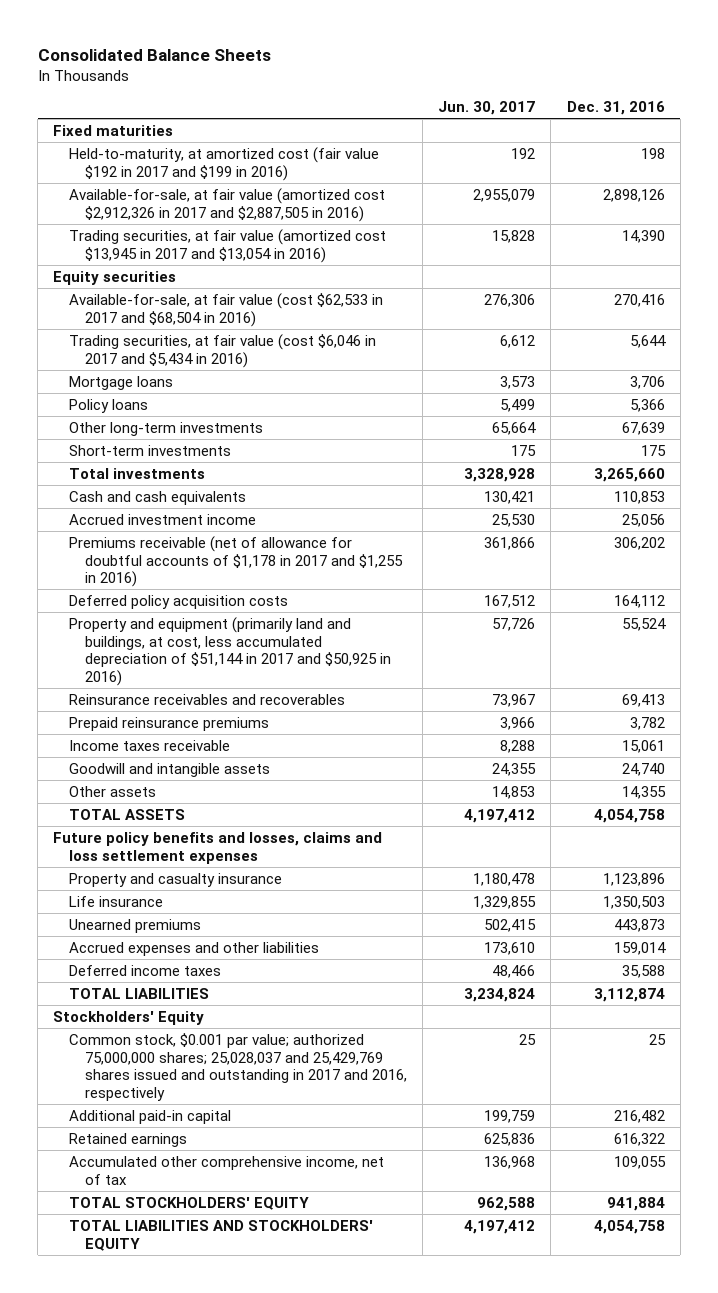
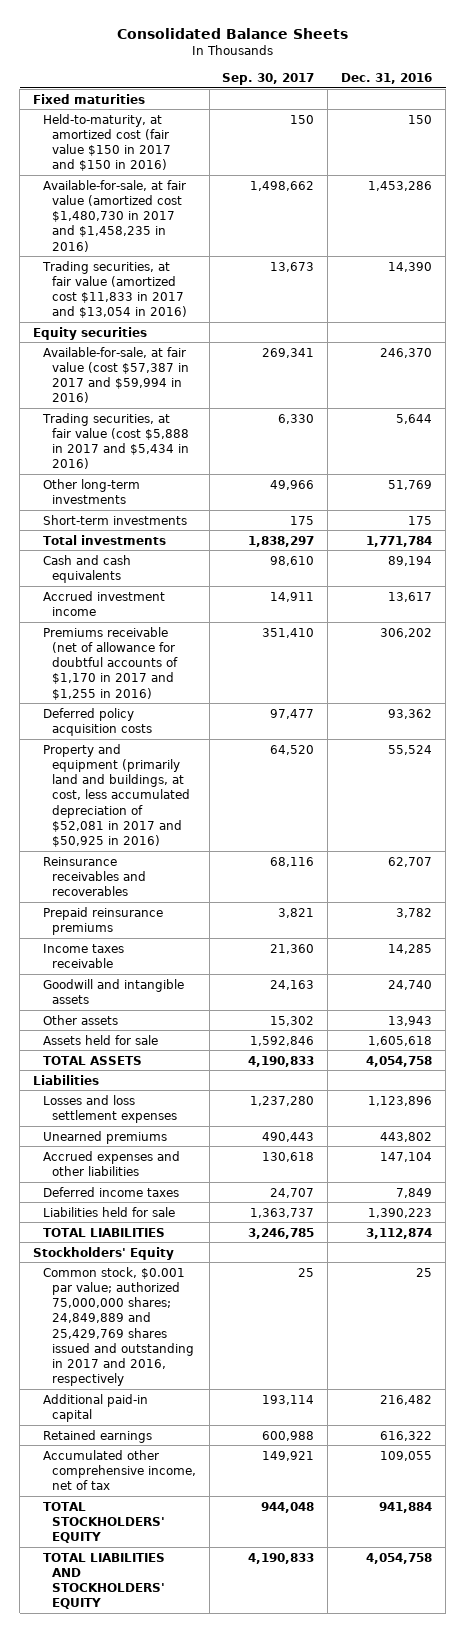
- | Jun. 30, 2017 | Dec. 31, 2016
+ | Sep. 30, 2017 | Dec. 31, 2016
- Held-to-maturity, at amortized cost (fair value $192 in 2017 and $199 in 2016) | 192 | 198
- Available-for-sale, at fair value (amortized cost $2,912,326 in 2017 and $2,887,505 in 2016) | 2,955,079 | 2,898,126
- Trading securities, at fair value (amortized cost $13,945 in 2017 and $13,054 in 2016) | 15,828 | 14,390
+ Held-to-maturity, at amortized cost (fair value $150 in 2017 and $150 in 2016) | 150 | 150
+ Available-for-sale, at fair value (amortized cost $1,480,730 in 2017 and $1,458,235 in 2016) | 1,498,662 | 1,453,286
+ Trading securities, at fair value (amortized cost $11,833 in 2017 and $13,054 in 2016) | 13,673 | 14,390
- Available-for-sale, at fair value (cost $62,533 in 2017 and $68,504 in 2016) | 276,306 | 270,416
- Trading securities, at fair value (cost $6,046 in 2017 and $5,434 in 2016) | 6,612 | 5,644
- Mortgage loans | 3,573 | 3,706
- Policy loans | 5,499 | 5,366
- Other long-term investments | 65,664 | 67,639
+ Available-for-sale, at fair value (cost $57,387 in 2017 and $59,994 in 2016) | 269,341 | 246,370
+ Trading securities, at fair value (cost $5,888 in 2017 and $5,434 in 2016) | 6,330 | 5,644
+ Other long-term investments | 49,966 | 51,769
- Total investments | 3,328,928 | 3,265,660
- Cash and cash equivalents | 130,421 | 110,853
- Accrued investment income | 25,530 | 25,056
- Premiums receivable (net of allowance for doubtful accounts of $1,178 in 2017 and $1,255 in 2016) | 361,866 | 306,202
- Deferred policy acquisition costs | 167,512 | 164,112
- Property and equipment (primarily land and buildings, at cost, less accumulated depreciation of $51,144 in 2017 and $50,925 in 2016) | 57,726 | 55,524
- Reinsurance receivables and recoverables | 73,967 | 69,413
+ Total investments | 1,838,297 | 1,771,784
+ Cash and cash equivalents | 98,610 | 89,194
+ Accrued investment income | 14,911 | 13,617
+ Premiums receivable (net of allowance for doubtful accounts of $1,170 in 2017 and $1,255 in 2016) | 351,410 | 306,202
+ Deferred policy acquisition costs | 97,477 | 93,362
+ Property and equipment (primarily land and buildings, at cost, less accumulated depreciation of $52,081 in 2017 and $50,925 in 2016) | 64,520 | 55,524
+ Reinsurance receivables and recoverables | 68,116 | 62,707
- Income taxes receivable | 8,288 | 15,061
+ Income taxes receivable | 21,360 | 14,285
- Other assets | 14,853 | 14,355
+ Other assets | 15,302 | 13,943
+ Assets held for sale | 1,592,846 | 1,605,618
- Future policy benefits and losses, claims and loss settlement expenses
- Property and casualty insurance | 1,180,478 | 1,123,896
- Life insurance | 1,329,855 | 1,350,503
- Unearned premiums | 502,415 | 443,873
- Accrued expenses and other liabilities | 173,610 | 159,014
- Deferred income taxes | 48,466 | 35,588
+ Liabilities
+ Losses and loss settlement expenses | 1,237,280 | 1,123,896
+ Unearned premiums | 490,443 | 443,802
+ Accrued expenses and other liabilities | 130,618 | 147,104
+ Deferred income taxes | 24,707 | 7,849
+ Liabilities held for sale | 1,363,737 | 1,390,223
- Common stock, $0.001 par value; authorized 75,000,000 shares; 25,028,037 and 25,429,769 shares issued and outstanding in 2017 and 2016, respectively | 25 | 25
+ Common stock, $0.001 par value; authorized 75,000,000 shares; 24,849,889 and 25,429,769 shares issued and outstanding in 2017 and 2016, respectively | 25 | 25

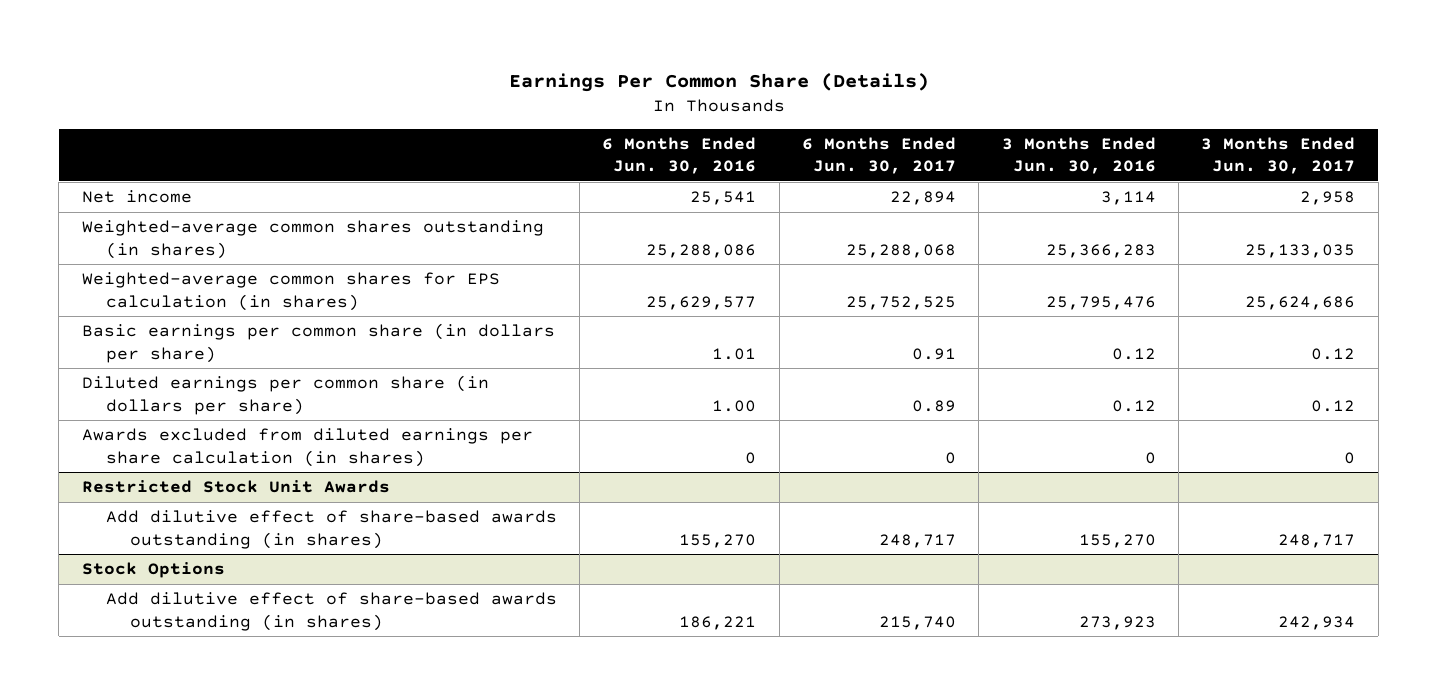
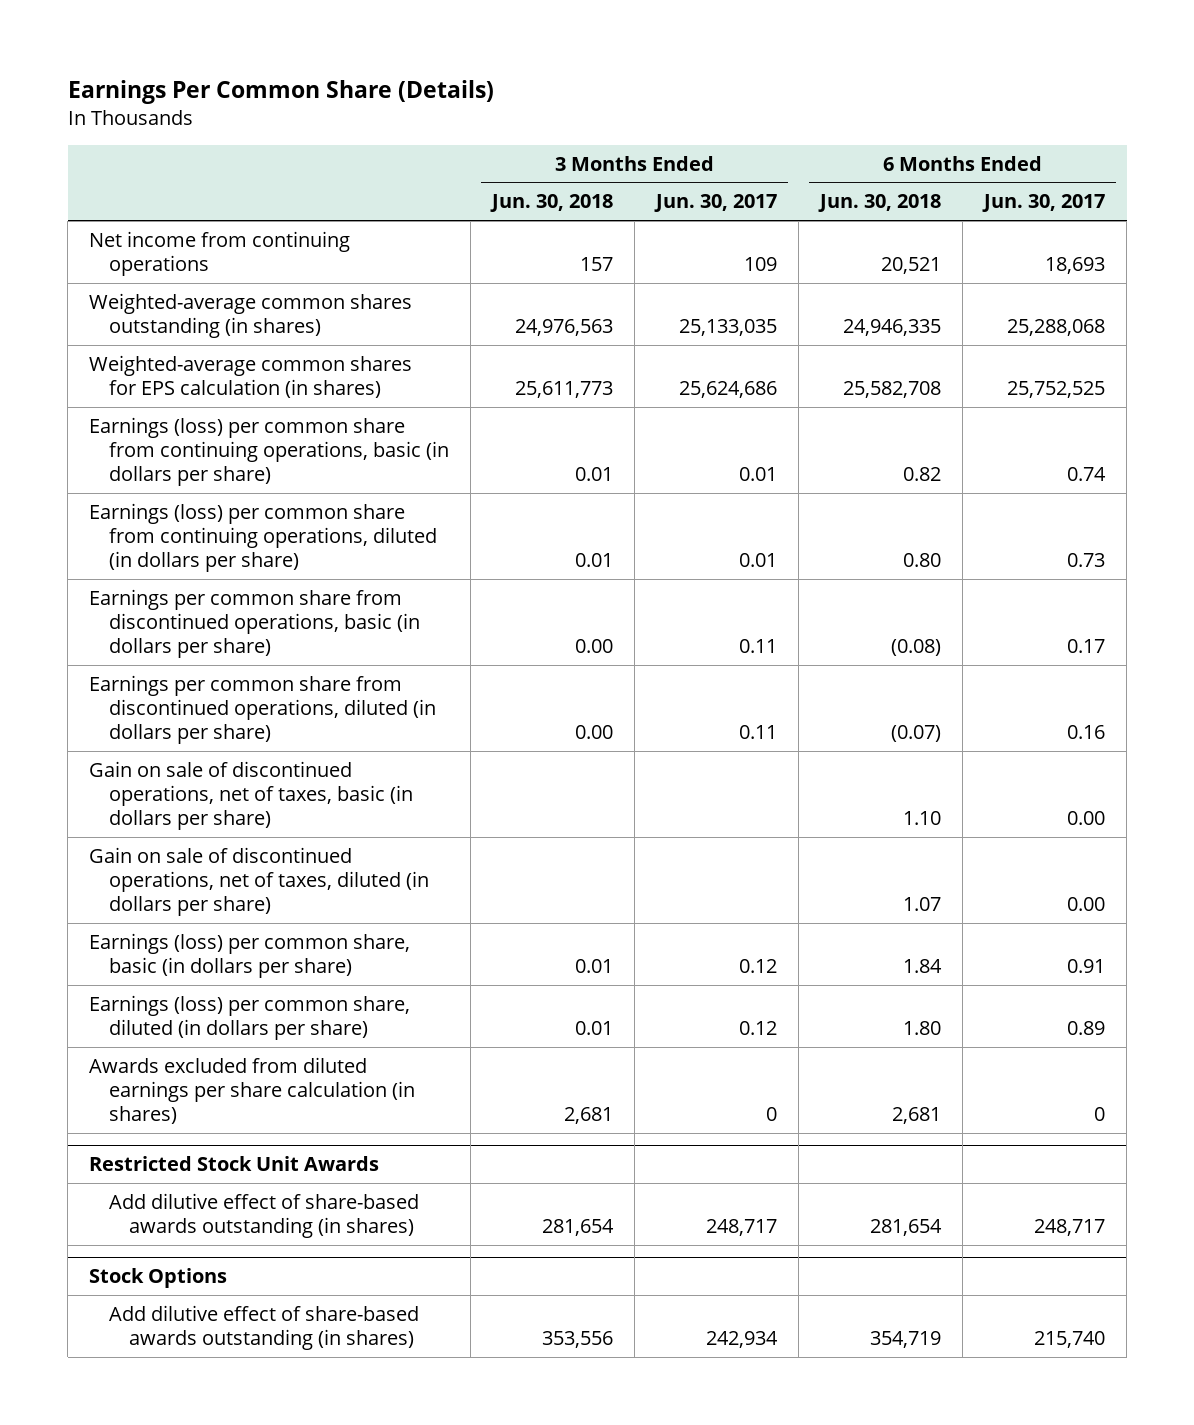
- | 6 Months Ended Jun. 30, 2016 | 6 Months Ended Jun. 30, 2017 | 3 Months Ended Jun. 30, 2016 | 3 Months Ended Jun. 30, 2017
+ | 3 Months Ended Jun. 30, 2018 | 3 Months Ended Jun. 30, 2017 | 6 Months Ended Jun. 30, 2018 | 6 Months Ended Jun. 30, 2017
- Net income | 25,541 | 22,894 | 3,114 | 2,958
+ Net income from continuing operations | 157 | 109 | 20,521 | 18,693
- Basic earnings per common share (in dollars per share) | 1.01 | 0.91 | 0.12 | 0.12
- Diluted earnings per common share (in dollars per share) | 1.00 | 0.89 | 0.12 | 0.12
+ Earnings (loss) per common share from continuing operations, basic (in dollars per share) | 0.01 | 0.01 | 0.82 | 0.74
+ Earnings (loss) per common share from continuing operations, diluted (in dollars per share) | 0.01 | 0.01 | 0.80 | 0.73
+ Earnings per common share from discontinued operations, basic (in dollars per share) | 0.00 | 0.11 | (0.08) | 0.17
+ Earnings per common share from discontinued operations, diluted (in dollars per share) | 0.00 | 0.11 | (0.07) | 0.16
+ Gain on sale of discontinued operations, net of taxes, basic (in dollars per share) | | | 1.10 | 0.00
+ Gain on sale of discontinued operations, net of taxes, diluted (in dollars per share) | | | 1.07 | 0.00
+ Earnings (loss) per common share, basic (in dollars per share) | 0.01 | 0.12 | 1.84 | 0.91
+ Earnings (loss) per common share, diluted (in dollars per share) | 0.01 | 0.12 | 1.80 | 0.89

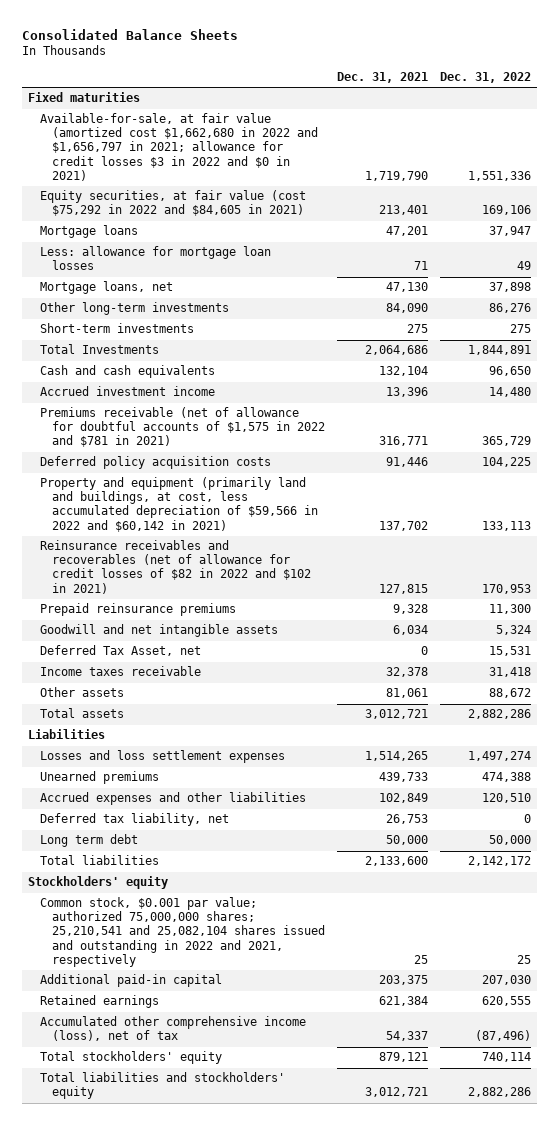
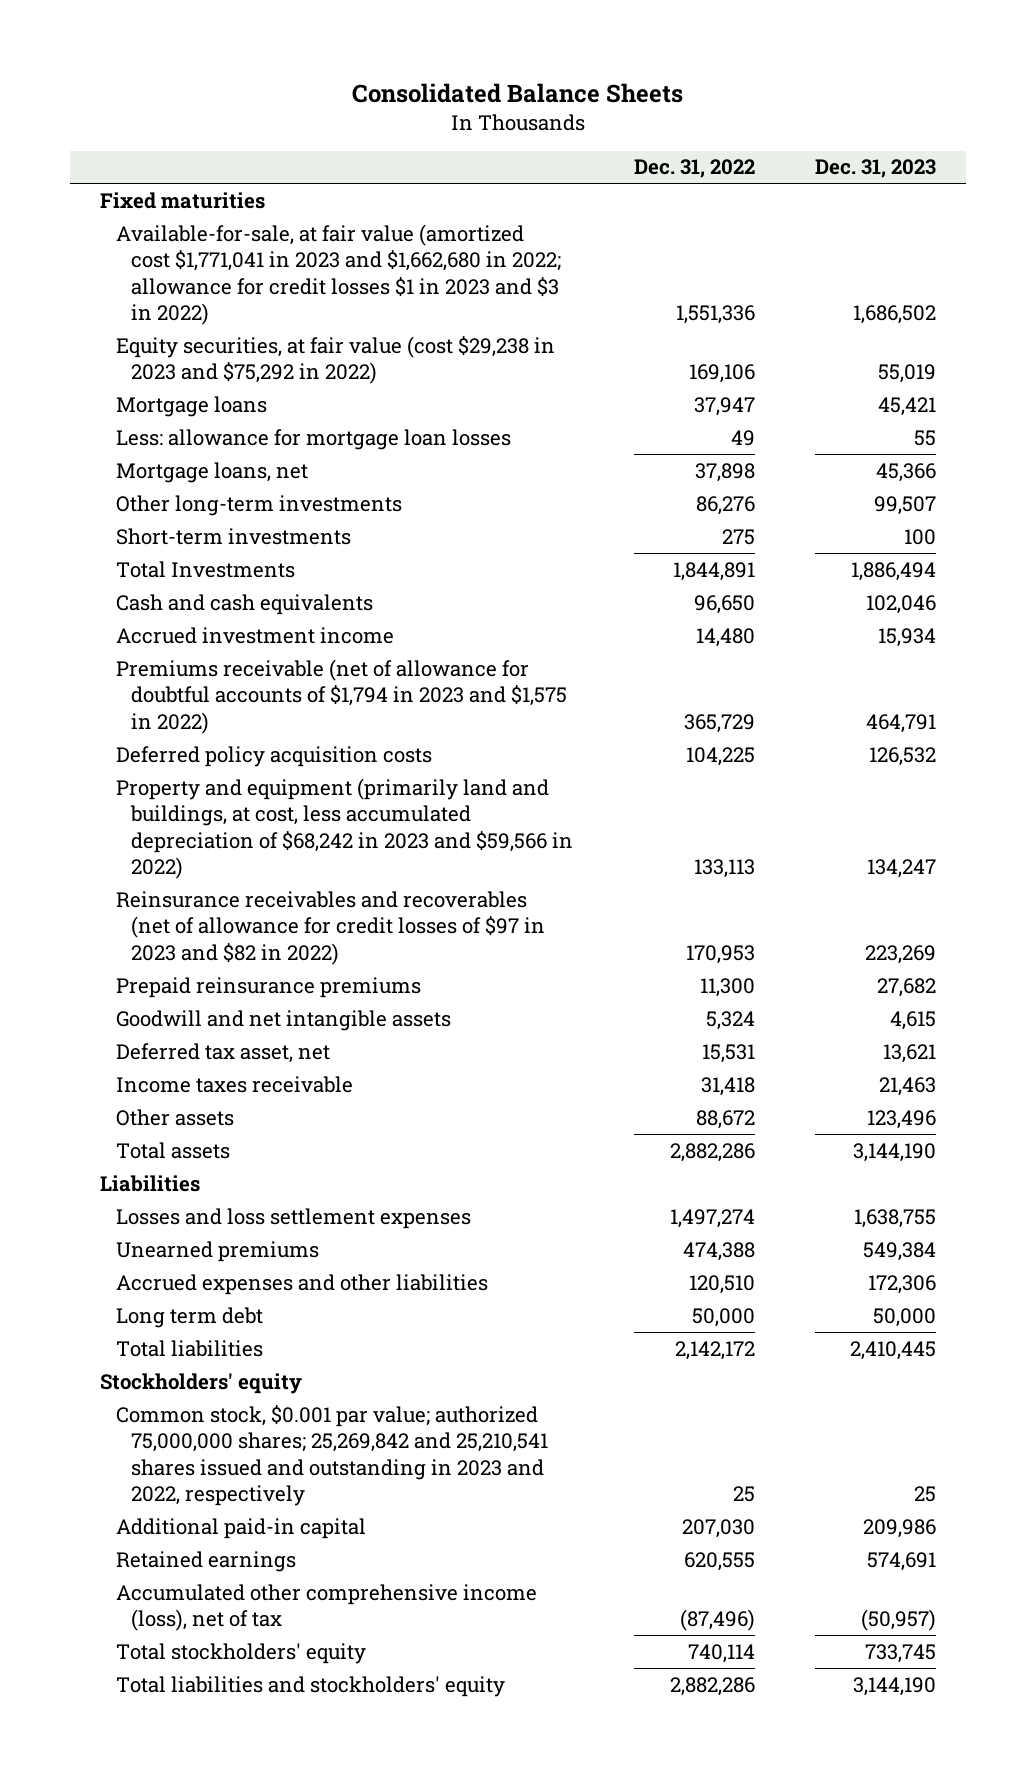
- | Dec. 31, 2021 | Dec. 31, 2022
+ | Dec. 31, 2022 | Dec. 31, 2023
- Available-for-sale, at fair value (amortized cost $1,662,680 in 2022 and $1,656,797 in 2021; allowance for credit losses $3 in 2022 and $0 in 2021) | 1,719,790 | 1,551,336
- Equity securities, at fair value (cost $75,292 in 2022 and $84,605 in 2021) | 213,401 | 169,106
+ Available-for-sale, at fair value (amortized cost $1,771,041 in 2023 and $1,662,680 in 2022; allowance for credit losses $1 in 2023 and $3 in 2022) | 1,551,336 | 1,686,502
+ Equity securities, at fair value (cost $29,238 in 2023 and $75,292 in 2022) | 169,106 | 55,019
- Premiums receivable (net of allowance for doubtful accounts of $1,575 in 2022 and $781 in 2021) | 316,771 | 365,729
+ Premiums receivable (net of allowance for doubtful accounts of $1,794 in 2023 and $1,575 in 2022) | 365,729 | 464,791
- Property and equipment (primarily land and buildings, at cost, less accumulated depreciation of $59,566 in 2022 and $60,142 in 2021) | 137,702 | 133,113
- Reinsurance receivables and recoverables (net of allowance for credit losses of $82 in 2022 and $102 in 2021) | 127,815 | 170,953
+ Property and equipment (primarily land and buildings, at cost, less accumulated depreciation of $68,242 in 2023 and $59,566 in 2022) | 133,113 | 134,247
+ Reinsurance receivables and recoverables (net of allowance for credit losses of $97 in 2023 and $82 in 2022) | 170,953 | 223,269
- Deferred Tax Asset, net | 0 | 15,531
+ Deferred tax asset, net | 15,531 | 13,621
- Deferred tax liability, net | 26,753 | 0
- Common stock, $0.001 par value; authorized 75,000,000 shares; 25,210,541 and 25,082,104 shares issued and outstanding in 2022 and 2021, respectively | 25 | 25
+ Common stock, $0.001 par value; authorized 75,000,000 shares; 25,269,842 and 25,210,541 shares issued and outstanding in 2023 and 2022, respectively | 25 | 25

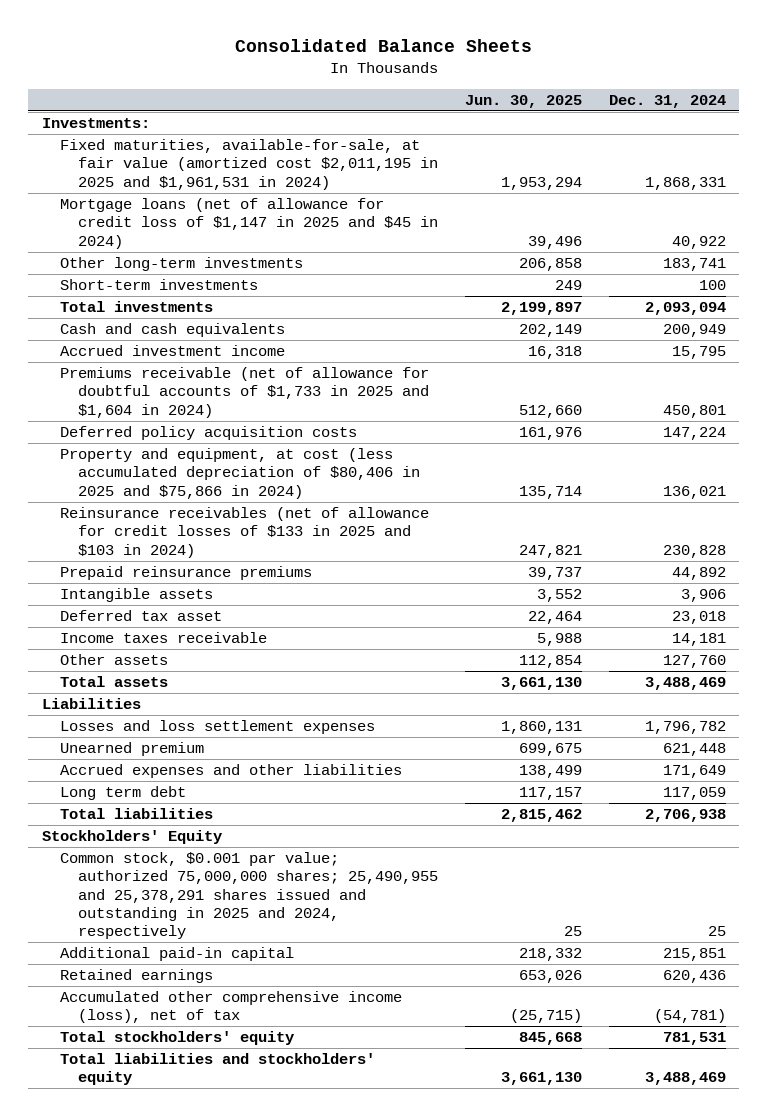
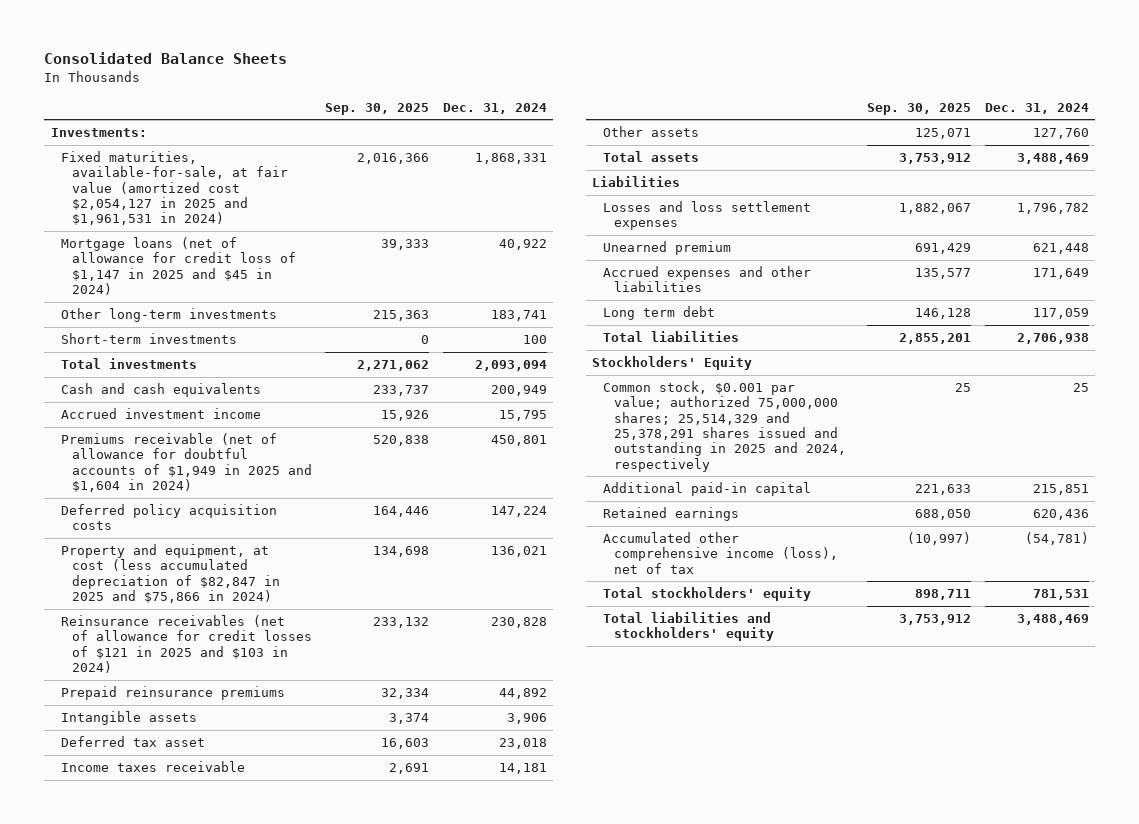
- | Jun. 30, 2025 | Dec. 31, 2024
+ | Sep. 30, 2025 | Dec. 31, 2024
- Fixed maturities, available-for-sale, at fair value (amortized cost $2,011,195 in 2025 and $1,961,531 in 2024) | 1,953,294 | 1,868,331
+ Fixed maturities, available-for-sale, at fair value (amortized cost $2,054,127 in 2025 and $1,961,531 in 2024) | 2,016,366 | 1,868,331
- Premiums receivable (net of allowance for doubtful accounts of $1,733 in 2025 and $1,604 in 2024) | 512,660 | 450,801
+ Premiums receivable (net of allowance for doubtful accounts of $1,949 in 2025 and $1,604 in 2024) | 520,838 | 450,801
- Property and equipment, at cost (less accumulated depreciation of $80,406 in 2025 and $75,866 in 2024) | 135,714 | 136,021
- Reinsurance receivables (net of allowance for credit losses of $133 in 2025 and $103 in 2024) | 247,821 | 230,828
+ Property and equipment, at cost (less accumulated depreciation of $82,847 in 2025 and $75,866 in 2024) | 134,698 | 136,021
+ Reinsurance receivables (net of allowance for credit losses of $121 in 2025 and $103 in 2024) | 233,132 | 230,828
- Common stock, $0.001 par value; authorized 75,000,000 shares; 25,490,955 and 25,378,291 shares issued and outstanding in 2025 and 2024, respectively | 25 | 25
+ Common stock, $0.001 par value; authorized 75,000,000 shares; 25,514,329 and 25,378,291 shares issued and outstanding in 2025 and 2024, respectively | 25 | 25

